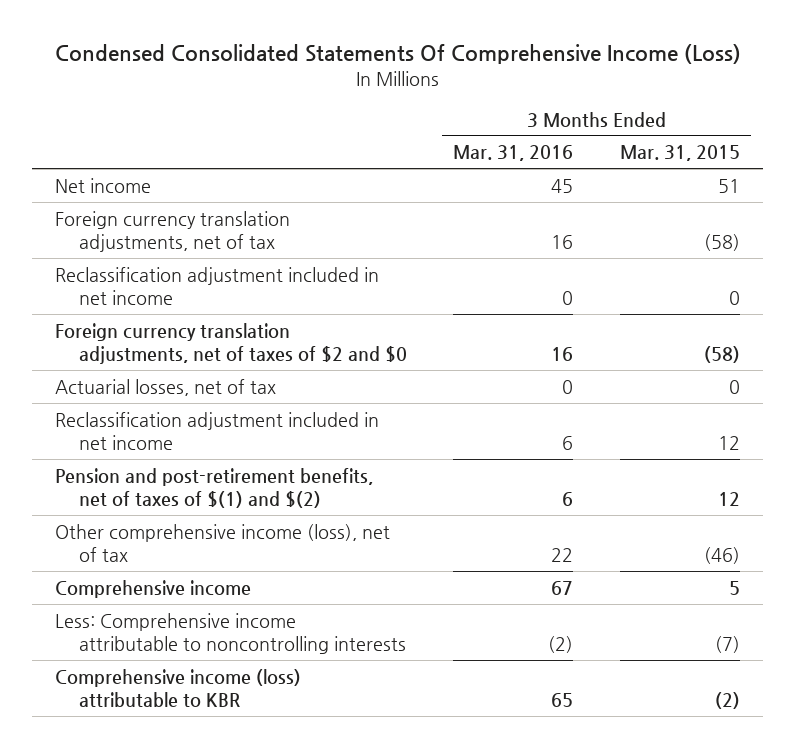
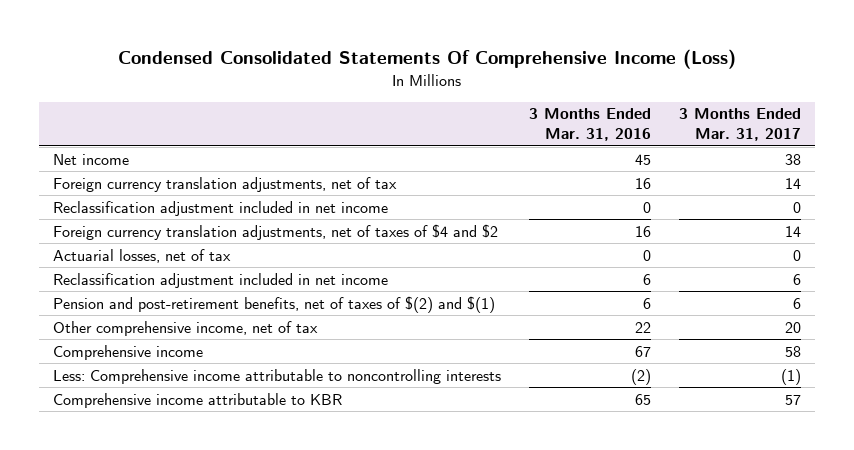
- | 3 Months Ended Mar. 31, 2016 | 3 Months Ended Mar. 31, 2015
+ | 3 Months Ended Mar. 31, 2016 | 3 Months Ended Mar. 31, 2017
- Foreign currency translation adjustments, net of taxes of $2 and $0 | 16 | (58)
+ Foreign currency translation adjustments, net of taxes of $4 and $2 | 16 | 14
- Pension and post-retirement benefits, net of taxes of $(1) and $(2) | 6 | 12
- Other comprehensive income (loss), net of tax | 22 | (46)
+ Pension and post-retirement benefits, net of taxes of $(2) and $(1) | 6 | 6
+ Other comprehensive income, net of tax | 22 | 20
- Comprehensive income (loss) attributable to KBR | 65 | (2)
+ Comprehensive income attributable to KBR | 65 | 57

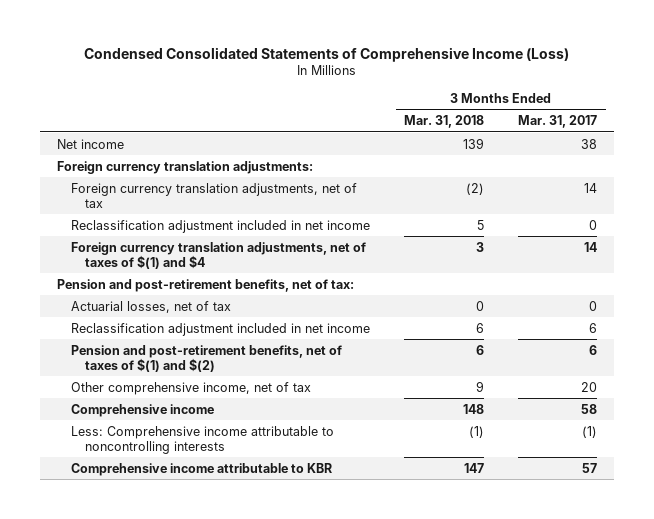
- Condensed Consolidated Statements Of Comprehensive Income (Loss)
+ Condensed Consolidated Statements of Comprehensive Income (Loss)
- | 3 Months Ended Mar. 31, 2016 | 3 Months Ended Mar. 31, 2017
+ | 3 Months Ended Mar. 31, 2018 | 3 Months Ended Mar. 31, 2017
+ Foreign currency translation adjustments:
- Foreign currency translation adjustments, net of taxes of $4 and $2 | 16 | 14
+ Foreign currency translation adjustments, net of taxes of $(1) and $4 | 3 | 14
+ Pension and post-retirement benefits, net of tax:
- Pension and post-retirement benefits, net of taxes of $(2) and $(1) | 6 | 6
+ Pension and post-retirement benefits, net of taxes of $(1) and $(2) | 6 | 6

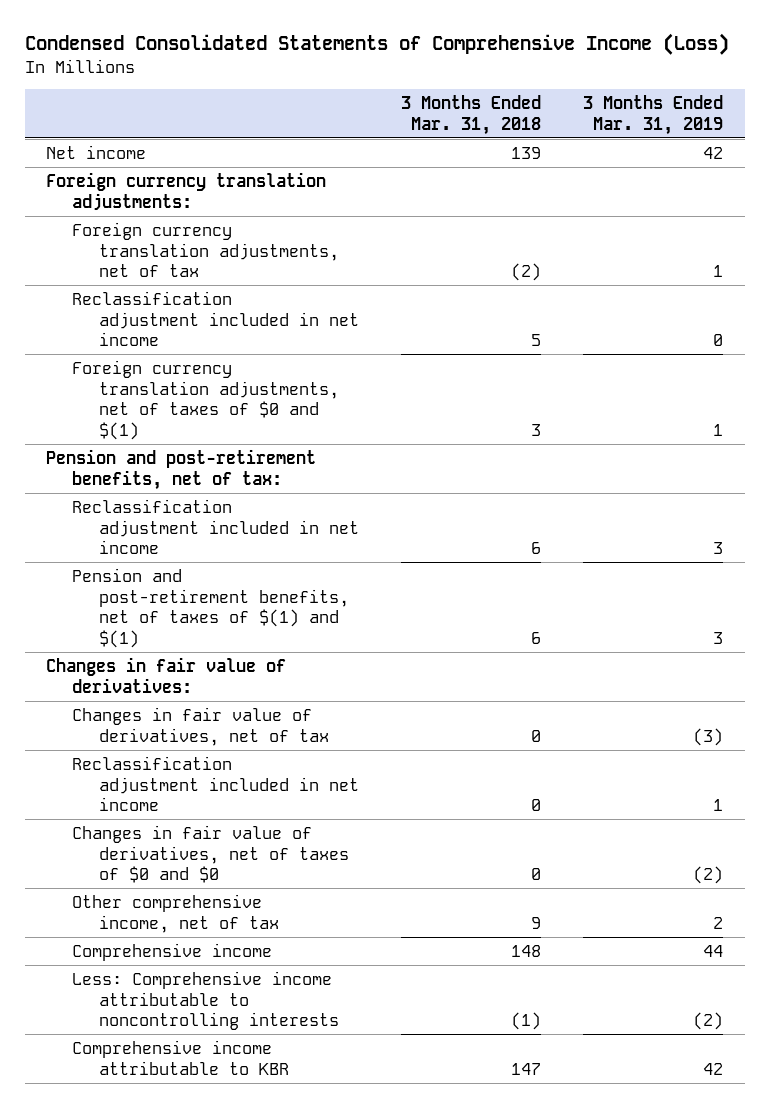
- | 3 Months Ended Mar. 31, 2018 | 3 Months Ended Mar. 31, 2017
+ | 3 Months Ended Mar. 31, 2018 | 3 Months Ended Mar. 31, 2019
- Foreign currency translation adjustments, net of taxes of $(1) and $4 | 3 | 14
+ Foreign currency translation adjustments, net of taxes of $0 and $(1) | 3 | 1
- Actuarial losses, net of tax | 0 | 0
- Pension and post-retirement benefits, net of taxes of $(1) and $(2) | 6 | 6
+ Pension and post-retirement benefits, net of taxes of $(1) and $(1) | 6 | 3
+ Changes in fair value of derivatives:
+ Changes in fair value of derivatives, net of tax | 0 | (3)
+ Reclassification adjustment included in net income | 0 | 1
+ Changes in fair value of derivatives, net of taxes of $0 and $0 | 0 | (2)

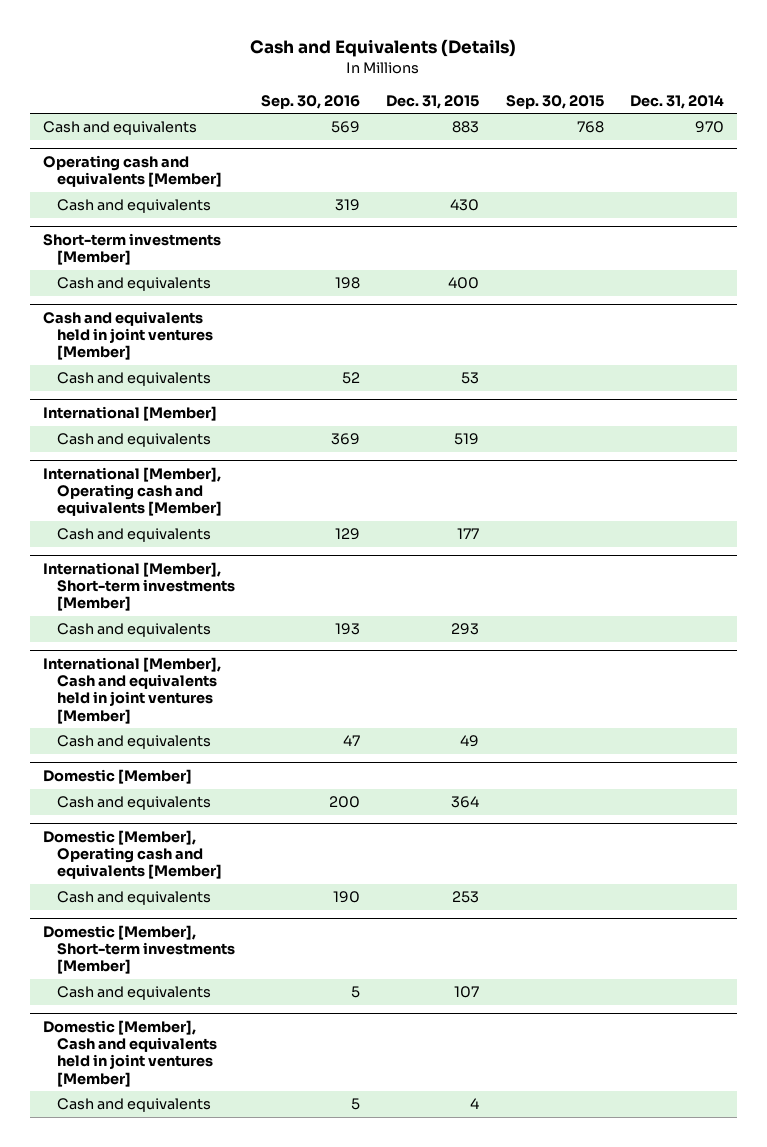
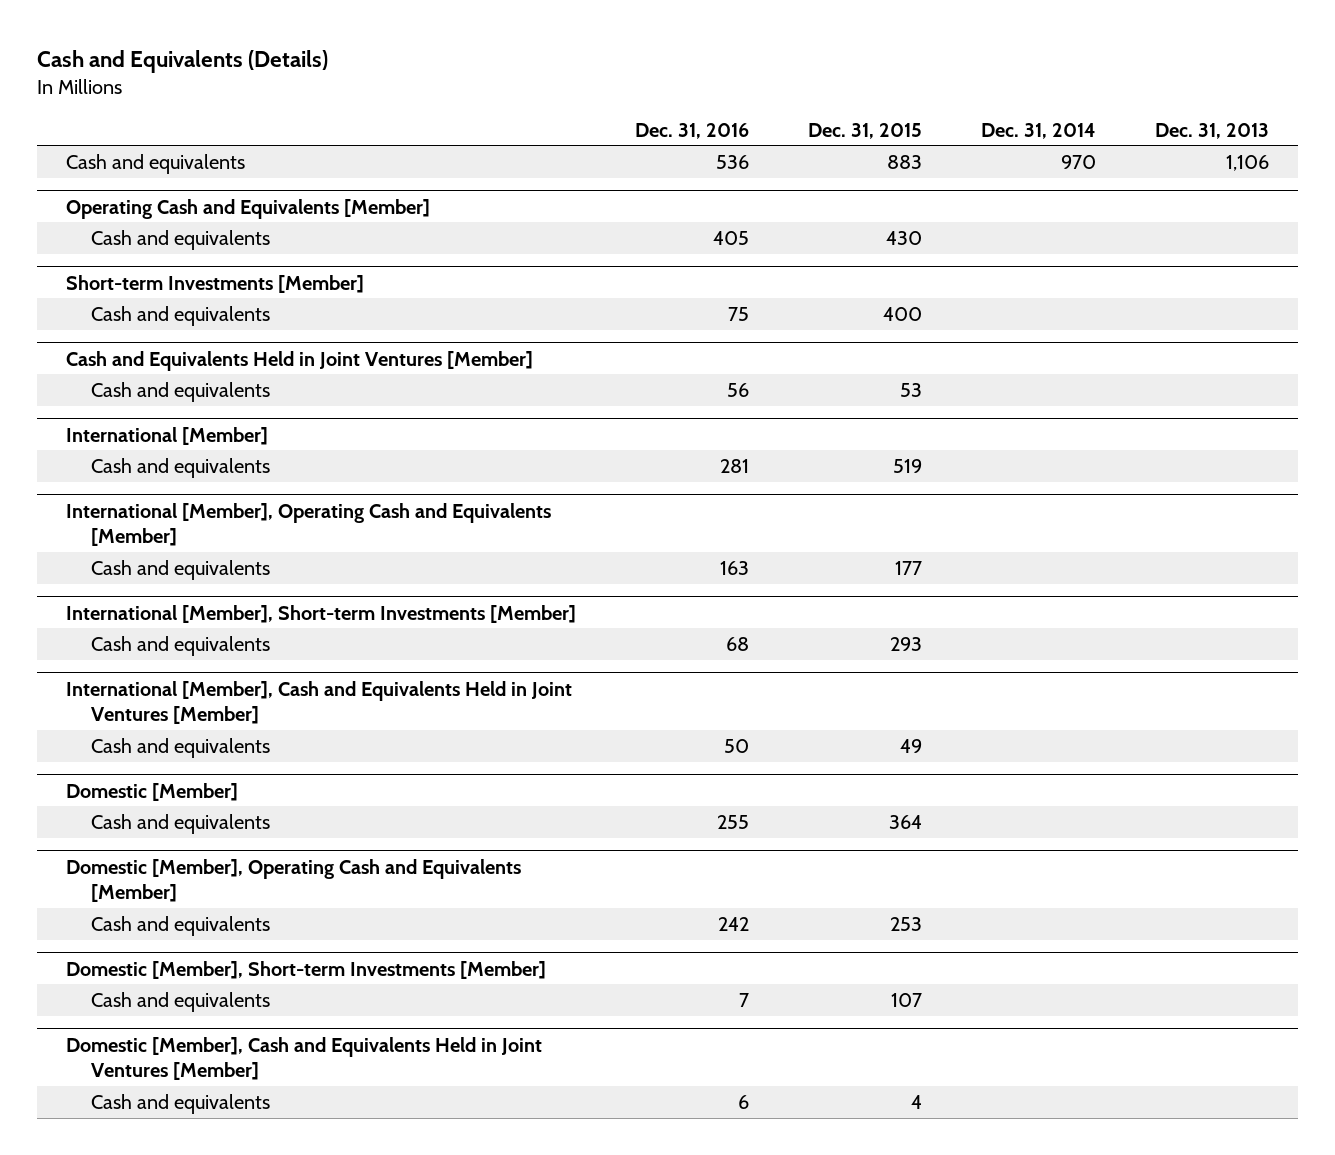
- | Sep. 30, 2016 | Dec. 31, 2015 | Sep. 30, 2015 | Dec. 31, 2014
+ | Dec. 31, 2016 | Dec. 31, 2015 | Dec. 31, 2014 | Dec. 31, 2013
- Operating cash and equivalents [Member]
+ Operating Cash and Equivalents [Member]
- Short-term investments [Member]
+ Short-term Investments [Member]
- Cash and equivalents held in joint ventures [Member]
+ Cash and Equivalents Held in Joint Ventures [Member]
- International [Member], Operating cash and equivalents [Member]
+ International [Member], Operating Cash and Equivalents [Member]
- International [Member], Short-term investments [Member]
+ International [Member], Short-term Investments [Member]
- International [Member], Cash and equivalents held in joint ventures [Member]
+ International [Member], Cash and Equivalents Held in Joint Ventures [Member]
- Domestic [Member], Operating cash and equivalents [Member]
+ Domestic [Member], Operating Cash and Equivalents [Member]
- Domestic [Member], Short-term investments [Member]
+ Domestic [Member], Short-term Investments [Member]
- Domestic [Member], Cash and equivalents held in joint ventures [Member]
+ Domestic [Member], Cash and Equivalents Held in Joint Ventures [Member]

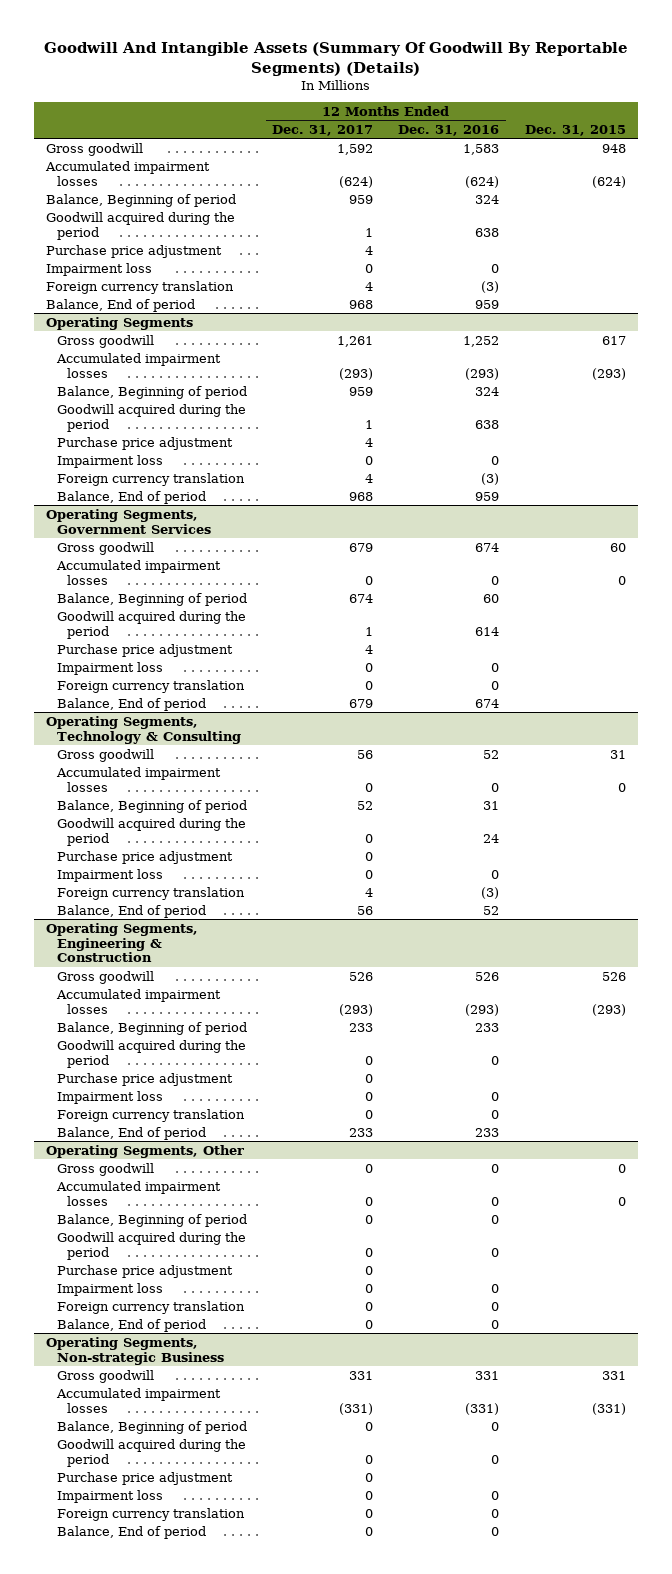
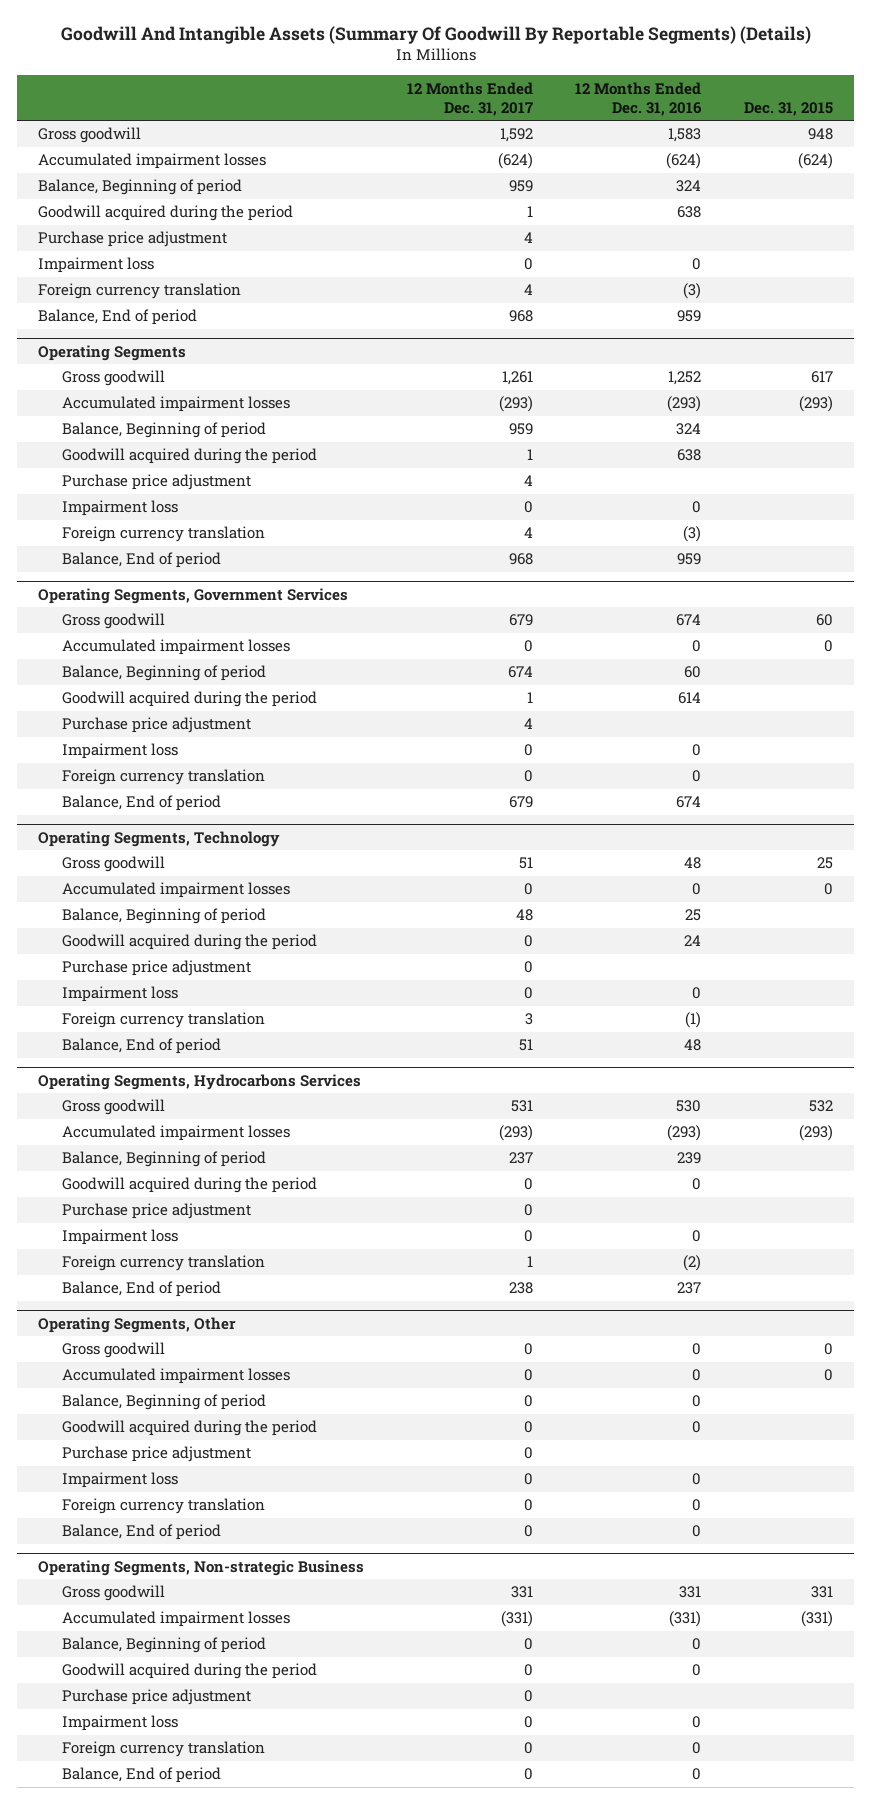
- Operating Segments, Technology & Consulting
- Gross goodwill | 56 | 52 | 31
+ Operating Segments, Technology
+ Gross goodwill | 51 | 48 | 25
- Balance, Beginning of period | 52 | 31 |
+ Balance, Beginning of period | 48 | 25 |
- Foreign currency translation | 4 | (3) |
- Balance, End of period | 56 | 52 |
- Operating Segments, Engineering & Construction
- Gross goodwill | 526 | 526 | 526
+ Foreign currency translation | 3 | (1) |
+ Balance, End of period | 51 | 48 |
+ Operating Segments, Hydrocarbons Services
+ Gross goodwill | 531 | 530 | 532
- Balance, Beginning of period | 233 | 233 |
+ Balance, Beginning of period | 237 | 239 |
- Foreign currency translation | 0 | 0 |
- Balance, End of period | 233 | 233 |
+ Foreign currency translation | 1 | (2) |
+ Balance, End of period | 238 | 237 |

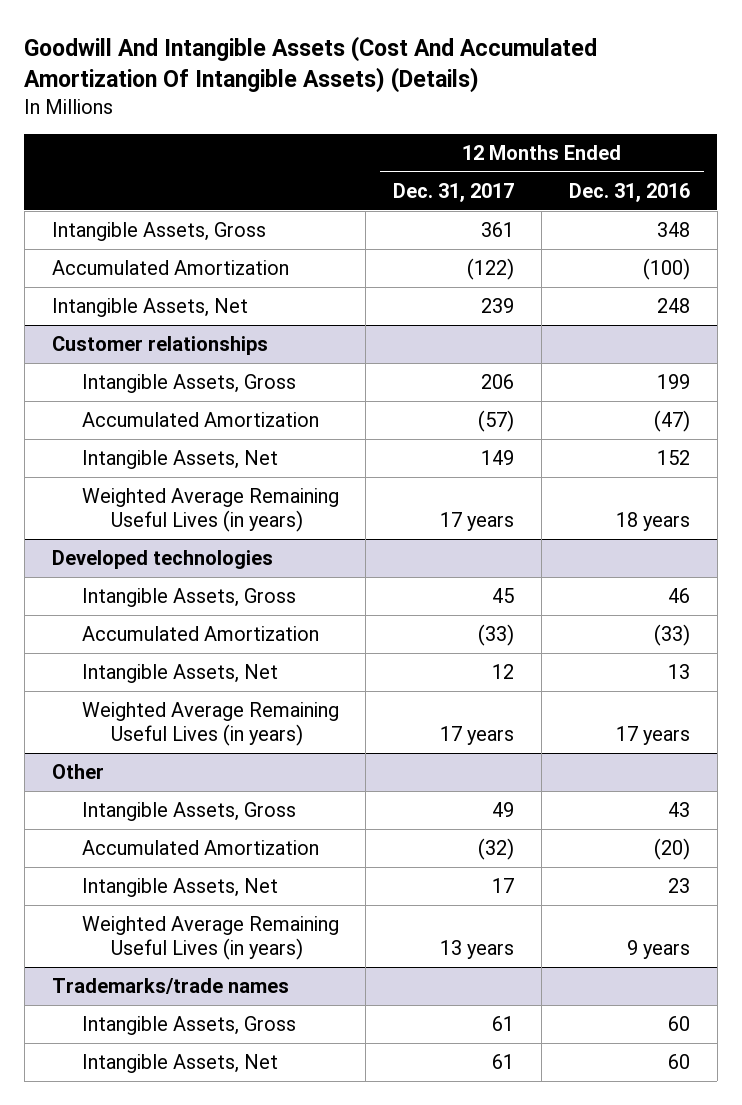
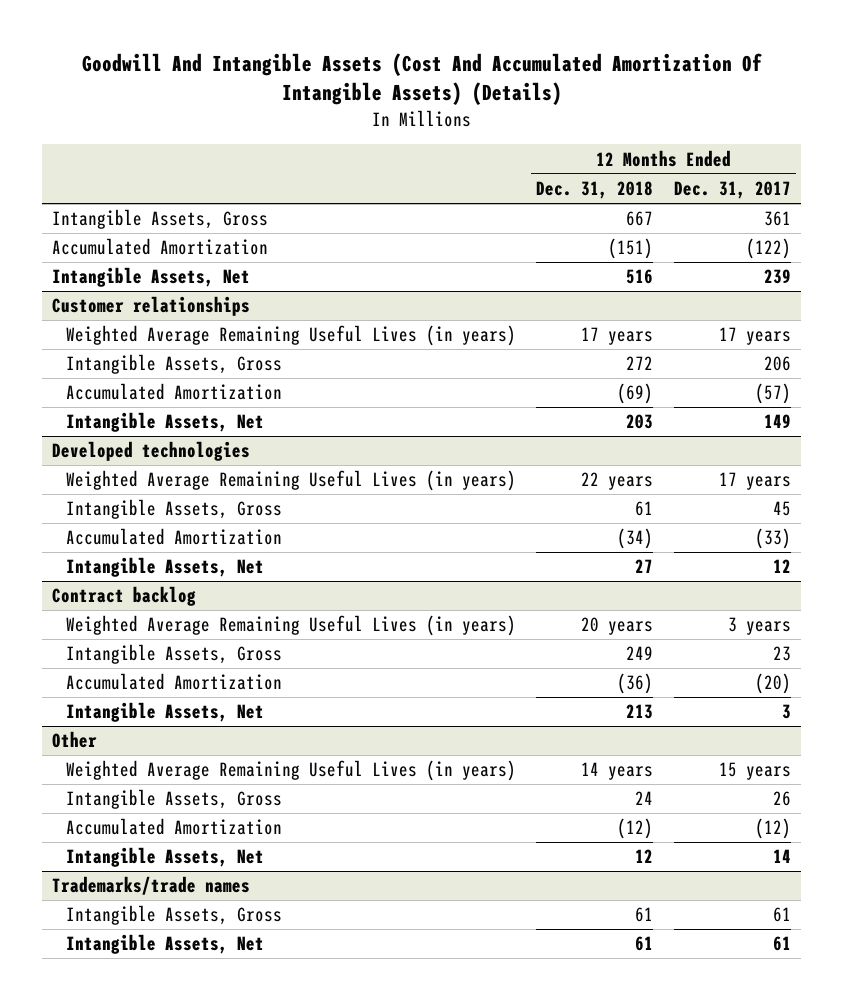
- | 12 Months Ended Dec. 31, 2017 | 12 Months Ended Dec. 31, 2016
+ | 12 Months Ended Dec. 31, 2018 | 12 Months Ended Dec. 31, 2017
@ Customer relationships
moved up: Weighted Average Remaining Useful Lives (in years) | 17 years | 17 years
@ Developed technologies
moved up: Weighted Average Remaining Useful Lives (in years) | 22 years | 17 years
+ Contract backlog
+ Weighted Average Remaining Useful Lives (in years) | 20 years | 3 years
+ Intangible Assets, Gross | 249 | 23
+ Accumulated Amortization | (36) | (20)
+ Intangible Assets, Net | 213 | 3
@ Other
- Intangible Assets, Gross | 49 | 43
- Accumulated Amortization | (32) | (20)
- Intangible Assets, Net | 17 | 23
- Weighted Average Remaining Useful Lives (in years) | 13 years | 9 years
+ Weighted Average Remaining Useful Lives (in years) | 14 years | 15 years
+ Intangible Assets, Gross | 24 | 26
+ Accumulated Amortization | (12) | (12)
+ Intangible Assets, Net | 12 | 14

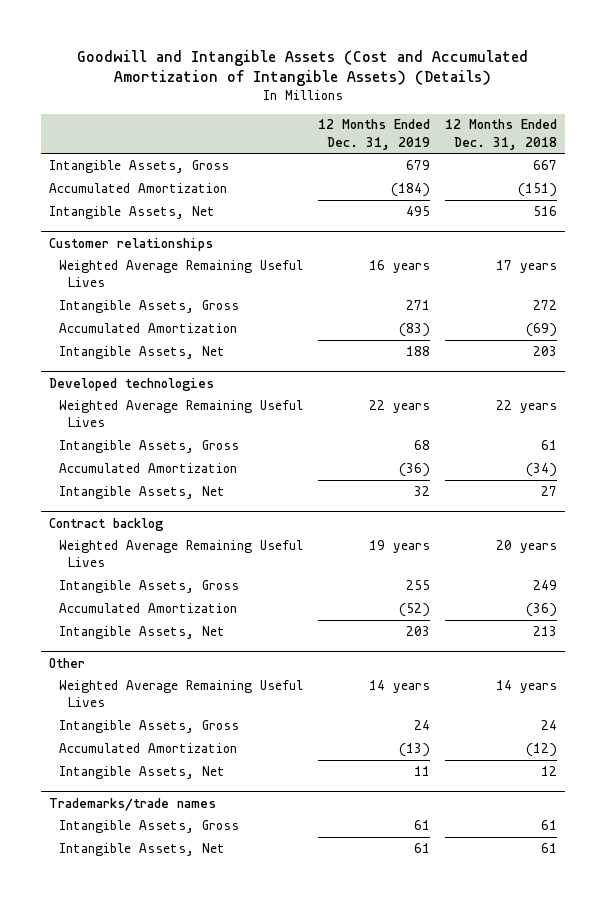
- Goodwill And Intangible Assets (Cost And Accumulated Amortization Of Intangible Assets) (Details)
+ Goodwill and Intangible Assets (Cost and Accumulated Amortization of Intangible Assets) (Details)
- | 12 Months Ended Dec. 31, 2018 | 12 Months Ended Dec. 31, 2017
+ | 12 Months Ended Dec. 31, 2019 | 12 Months Ended Dec. 31, 2018
@ Customer relationships
- Weighted Average Remaining Useful Lives (in years) | 17 years | 17 years
+ Weighted Average Remaining Useful Lives | 16 years | 17 years
@ Developed technologies
- Weighted Average Remaining Useful Lives (in years) | 22 years | 17 years
+ Weighted Average Remaining Useful Lives | 22 years | 22 years
@ Contract backlog
- Weighted Average Remaining Useful Lives (in years) | 20 years | 3 years
+ Weighted Average Remaining Useful Lives | 19 years | 20 years
@ Other
- Weighted Average Remaining Useful Lives (in years) | 14 years | 15 years
+ Weighted Average Remaining Useful Lives | 14 years | 14 years

